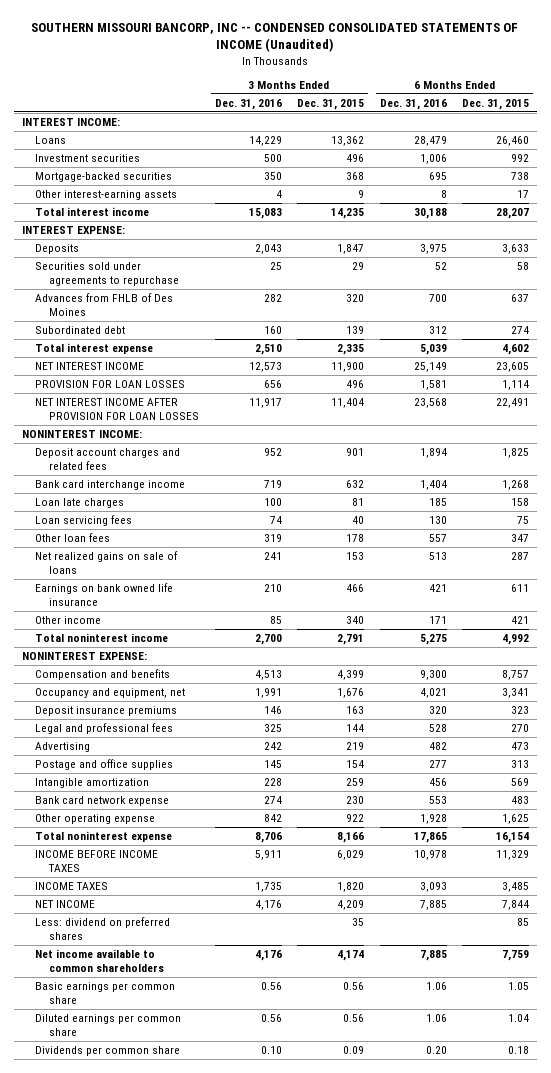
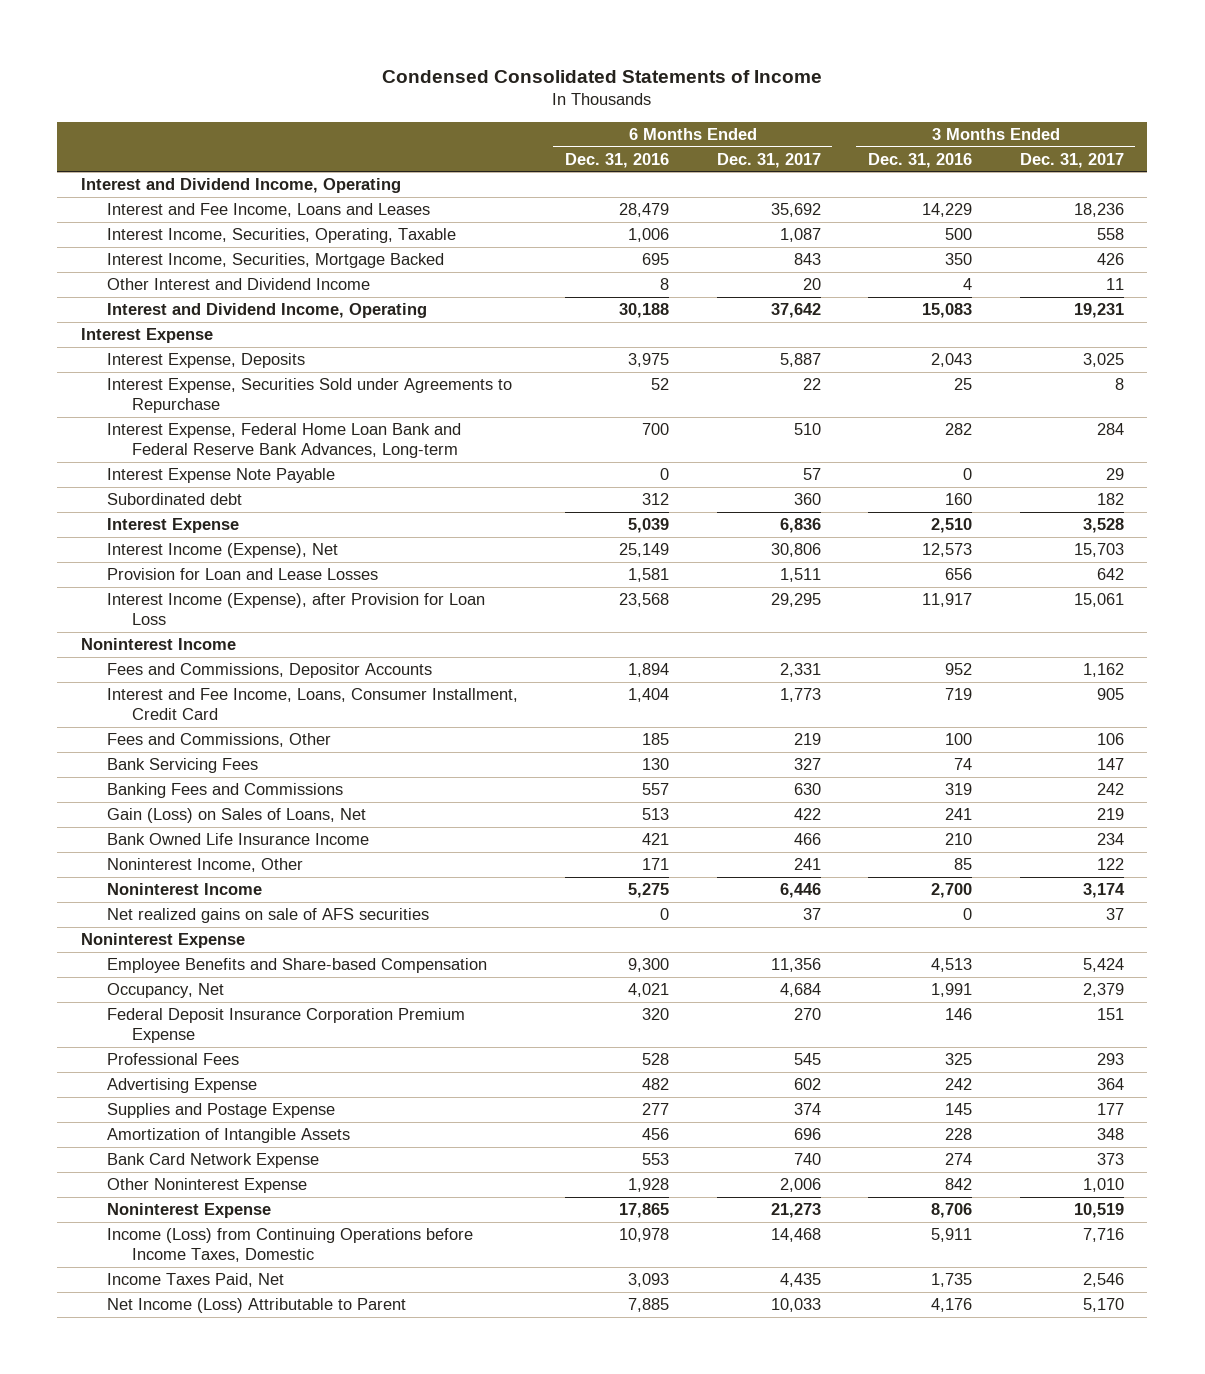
- SOUTHERN MISSOURI BANCORP, INC -- CONDENSED CONSOLIDATED STATEMENTS OF INCOME (Unaudited)
+ Condensed Consolidated Statements of Income
- | 3 Months Ended Dec. 31, 2016 | 3 Months Ended Dec. 31, 2015 | 6 Months Ended Dec. 31, 2016 | 6 Months Ended Dec. 31, 2015
+ | 6 Months Ended Dec. 31, 2016 | 6 Months Ended Dec. 31, 2017 | 3 Months Ended Dec. 31, 2016 | 3 Months Ended Dec. 31, 2017
- INTEREST INCOME:
- Loans | 14,229 | 13,362 | 28,479 | 26,460
- Investment securities | 500 | 496 | 1,006 | 992
- Mortgage-backed securities | 350 | 368 | 695 | 738
- Other interest-earning assets | 4 | 9 | 8 | 17
- Total interest income | 15,083 | 14,235 | 30,188 | 28,207
- INTEREST EXPENSE:
- Deposits | 2,043 | 1,847 | 3,975 | 3,633
- Securities sold under agreements to repurchase | 25 | 29 | 52 | 58
- Advances from FHLB of Des Moines | 282 | 320 | 700 | 637
+ Interest and Dividend Income, Operating
+ Interest and Fee Income, Loans and Leases | 28,479 | 35,692 | 14,229 | 18,236
+ Interest Income, Securities, Operating, Taxable | 1,006 | 1,087 | 500 | 558
+ Interest Income, Securities, Mortgage Backed | 695 | 843 | 350 | 426
+ Other Interest and Dividend Income | 8 | 20 | 4 | 11
+ Interest and Dividend Income, Operating | 30,188 | 37,642 | 15,083 | 19,231
+ Interest Expense
+ Interest Expense, Deposits | 3,975 | 5,887 | 2,043 | 3,025
+ Interest Expense, Securities Sold under Agreements to Repurchase | 52 | 22 | 25 | 8
+ Interest Expense, Federal Home Loan Bank and Federal Reserve Bank Advances, Long-term | 700 | 510 | 282 | 284
+ Interest Expense Note Payable | 0 | 57 | 0 | 29
- Total interest expense | 2,510 | 2,335 | 5,039 | 4,602
- NET INTEREST INCOME | 12,573 | 11,900 | 25,149 | 23,605
- PROVISION FOR LOAN LOSSES | 656 | 496 | 1,581 | 1,114
- NET INTEREST INCOME AFTER PROVISION FOR LOAN LOSSES | 11,917 | 11,404 | 23,568 | 22,491
- NONINTEREST INCOME:
- Deposit account charges and related fees | 952 | 901 | 1,894 | 1,825
- Bank card interchange income | 719 | 632 | 1,404 | 1,268
- Loan late charges | 100 | 81 | 185 | 158
- Loan servicing fees | 74 | 40 | 130 | 75
- Other loan fees | 319 | 178 | 557 | 347
- Net realized gains on sale of loans | 241 | 153 | 513 | 287
- Earnings on bank owned life insurance | 210 | 466 | 421 | 611
- Other income | 85 | 340 | 171 | 421
- Total noninterest income | 2,700 | 2,791 | 5,275 | 4,992
- NONINTEREST EXPENSE:
- Compensation and benefits | 4,513 | 4,399 | 9,300 | 8,757
- Occupancy and equipment, net | 1,991 | 1,676 | 4,021 | 3,341
- Deposit insurance premiums | 146 | 163 | 320 | 323
- Legal and professional fees | 325 | 144 | 528 | 270
- Advertising | 242 | 219 | 482 | 473
- Postage and office supplies | 145 | 154 | 277 | 313
- Intangible amortization | 228 | 259 | 456 | 569
- Bank card network expense | 274 | 230 | 553 | 483
- Other operating expense | 842 | 922 | 1,928 | 1,625
- Total noninterest expense | 8,706 | 8,166 | 17,865 | 16,154
- INCOME BEFORE INCOME TAXES | 5,911 | 6,029 | 10,978 | 11,329
- INCOME TAXES | 1,735 | 1,820 | 3,093 | 3,485
- NET INCOME | 4,176 | 4,209 | 7,885 | 7,844
- Less: dividend on preferred shares | | 35 | | 85
- Net income available to common shareholders | 4,176 | 4,174 | 7,885 | 7,759
- Basic earnings per common share | 0.56 | 0.56 | 1.06 | 1.05
- Diluted earnings per common share | 0.56 | 0.56 | 1.06 | 1.04
- Dividends per common share | 0.10 | 0.09 | 0.20 | 0.18
+ Interest Expense | 5,039 | 6,836 | 2,510 | 3,528
+ Interest Income (Expense), Net | 25,149 | 30,806 | 12,573 | 15,703
+ Provision for Loan and Lease Losses | 1,581 | 1,511 | 656 | 642
+ Interest Income (Expense), after Provision for Loan Loss | 23,568 | 29,295 | 11,917 | 15,061
+ Noninterest Income
+ Fees and Commissions, Depositor Accounts | 1,894 | 2,331 | 952 | 1,162
+ Interest and Fee Income, Loans, Consumer Installment, Credit Card | 1,404 | 1,773 | 719 | 905
+ Fees and Commissions, Other | 185 | 219 | 100 | 106
+ Bank Servicing Fees | 130 | 327 | 74 | 147
+ Banking Fees and Commissions | 557 | 630 | 319 | 242
+ Gain (Loss) on Sales of Loans, Net | 513 | 422 | 241 | 219
+ Bank Owned Life Insurance Income | 421 | 466 | 210 | 234
+ Noninterest Income, Other | 171 | 241 | 85 | 122
+ Noninterest Income | 5,275 | 6,446 | 2,700 | 3,174
+ Net realized gains on sale of AFS securities | 0 | 37 | 0 | 37
+ Noninterest Expense
+ Employee Benefits and Share-based Compensation | 9,300 | 11,356 | 4,513 | 5,424
+ Occupancy, Net | 4,021 | 4,684 | 1,991 | 2,379
+ Federal Deposit Insurance Corporation Premium Expense | 320 | 270 | 146 | 151
+ Professional Fees | 528 | 545 | 325 | 293
+ Advertising Expense | 482 | 602 | 242 | 364
+ Supplies and Postage Expense | 277 | 374 | 145 | 177
+ Amortization of Intangible Assets | 456 | 696 | 228 | 348
+ Bank Card Network Expense | 553 | 740 | 274 | 373
+ Other Noninterest Expense | 1,928 | 2,006 | 842 | 1,010
+ Noninterest Expense | 17,865 | 21,273 | 8,706 | 10,519
+ Income (Loss) from Continuing Operations before Income Taxes, Domestic | 10,978 | 14,468 | 5,911 | 7,716
+ Income Taxes Paid, Net | 3,093 | 4,435 | 1,735 | 2,546
+ Net Income (Loss) Attributable to Parent | 7,885 | 10,033 | 4,176 | 5,170

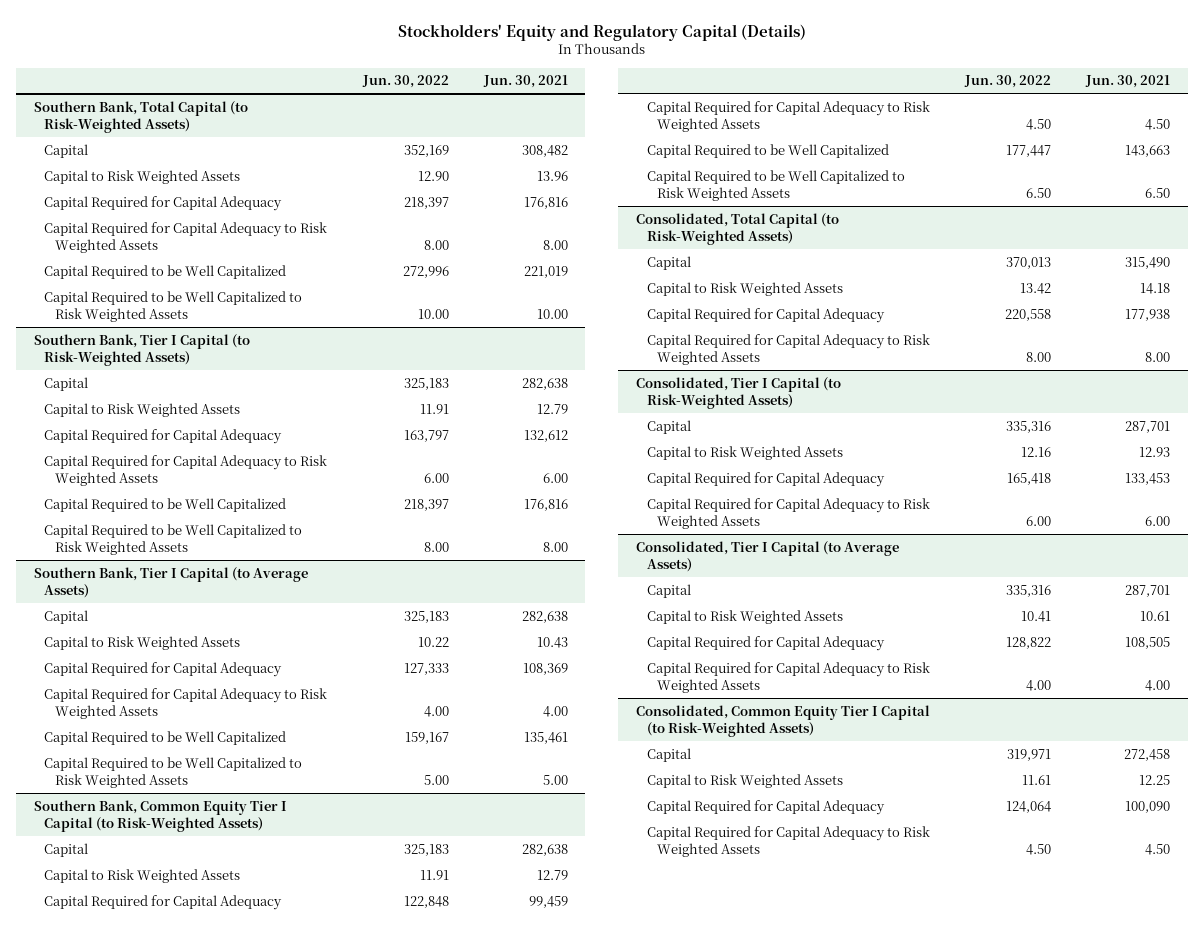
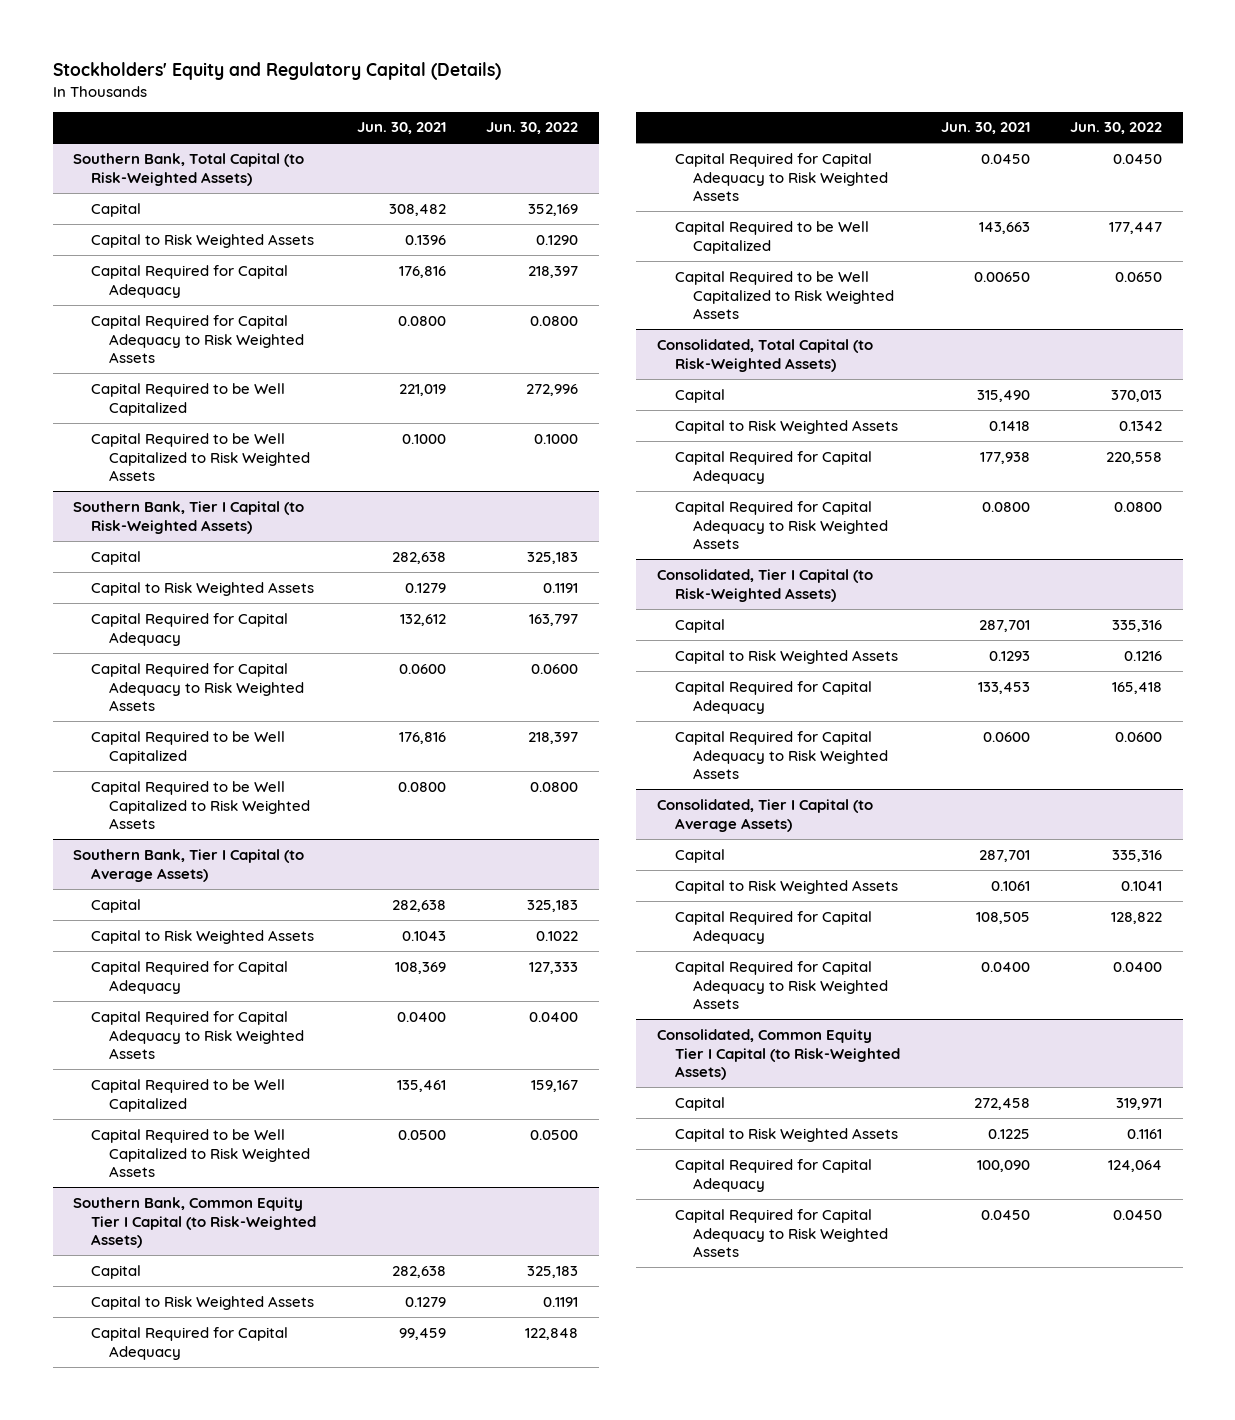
- | Jun. 30, 2022 | Jun. 30, 2021
+ | Jun. 30, 2021 | Jun. 30, 2022
@ Southern Bank, Total Capital (to Risk-Weighted Assets)
- Capital to Risk Weighted Assets | 12.90 | 13.96
+ Capital to Risk Weighted Assets | 0.1396 | 0.1290
- Capital Required for Capital Adequacy to Risk Weighted Assets | 8.00 | 8.00
+ Capital Required for Capital Adequacy to Risk Weighted Assets | 0.0800 | 0.0800
- Capital Required to be Well Capitalized to Risk Weighted Assets | 10.00 | 10.00
+ Capital Required to be Well Capitalized to Risk Weighted Assets | 0.1000 | 0.1000
@ Southern Bank, Tier I Capital (to Risk-Weighted Assets)
- Capital to Risk Weighted Assets | 11.91 | 12.79
+ Capital to Risk Weighted Assets | 0.1279 | 0.1191
- Capital Required for Capital Adequacy to Risk Weighted Assets | 6.00 | 6.00
+ Capital Required for Capital Adequacy to Risk Weighted Assets | 0.0600 | 0.0600
- Capital Required to be Well Capitalized to Risk Weighted Assets | 8.00 | 8.00
+ Capital Required to be Well Capitalized to Risk Weighted Assets | 0.0800 | 0.0800
@ Southern Bank, Tier I Capital (to Average Assets)
- Capital to Risk Weighted Assets | 10.22 | 10.43
+ Capital to Risk Weighted Assets | 0.1043 | 0.1022
- Capital Required for Capital Adequacy to Risk Weighted Assets | 4.00 | 4.00
+ Capital Required for Capital Adequacy to Risk Weighted Assets | 0.0400 | 0.0400
- Capital Required to be Well Capitalized to Risk Weighted Assets | 5.00 | 5.00
+ Capital Required to be Well Capitalized to Risk Weighted Assets | 0.0500 | 0.0500
@ Southern Bank, Common Equity Tier I Capital (to Risk-Weighted Assets)
- Capital to Risk Weighted Assets | 11.91 | 12.79
+ Capital to Risk Weighted Assets | 0.1279 | 0.1191
- Capital Required for Capital Adequacy to Risk Weighted Assets | 4.50 | 4.50
+ Capital Required for Capital Adequacy to Risk Weighted Assets | 0.0450 | 0.0450
- Capital Required to be Well Capitalized to Risk Weighted Assets | 6.50 | 6.50
+ Capital Required to be Well Capitalized to Risk Weighted Assets | 0.00650 | 0.0650
@ Consolidated, Total Capital (to Risk-Weighted Assets)
- Capital to Risk Weighted Assets | 13.42 | 14.18
+ Capital to Risk Weighted Assets | 0.1418 | 0.1342
- Capital Required for Capital Adequacy to Risk Weighted Assets | 8.00 | 8.00
+ Capital Required for Capital Adequacy to Risk Weighted Assets | 0.0800 | 0.0800
@ Consolidated, Tier I Capital (to Risk-Weighted Assets)
- Capital to Risk Weighted Assets | 12.16 | 12.93
+ Capital to Risk Weighted Assets | 0.1293 | 0.1216
- Capital Required for Capital Adequacy to Risk Weighted Assets | 6.00 | 6.00
+ Capital Required for Capital Adequacy to Risk Weighted Assets | 0.0600 | 0.0600
@ Consolidated, Tier I Capital (to Average Assets)
- Capital to Risk Weighted Assets | 10.41 | 10.61
+ Capital to Risk Weighted Assets | 0.1061 | 0.1041
- Capital Required for Capital Adequacy to Risk Weighted Assets | 4.00 | 4.00
+ Capital Required for Capital Adequacy to Risk Weighted Assets | 0.0400 | 0.0400
@ Consolidated, Common Equity Tier I Capital (to Risk-Weighted Assets)
- Capital to Risk Weighted Assets | 11.61 | 12.25
+ Capital to Risk Weighted Assets | 0.1225 | 0.1161
- Capital Required for Capital Adequacy to Risk Weighted Assets | 4.50 | 4.50
+ Capital Required for Capital Adequacy to Risk Weighted Assets | 0.0450 | 0.0450

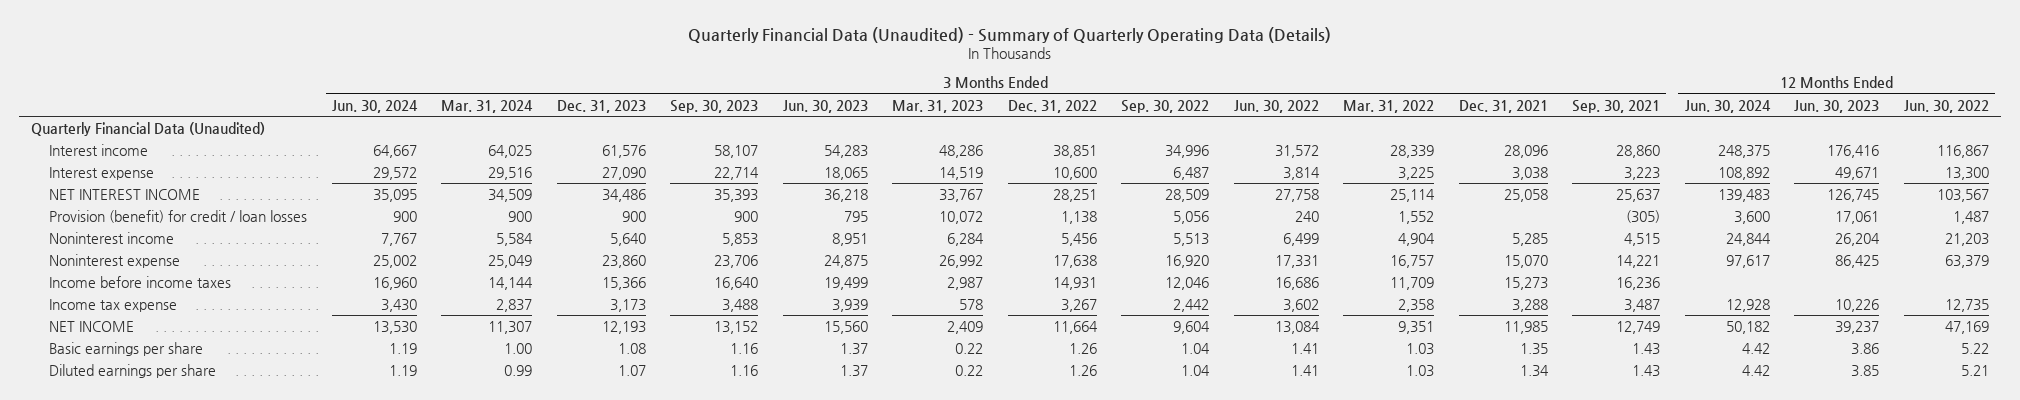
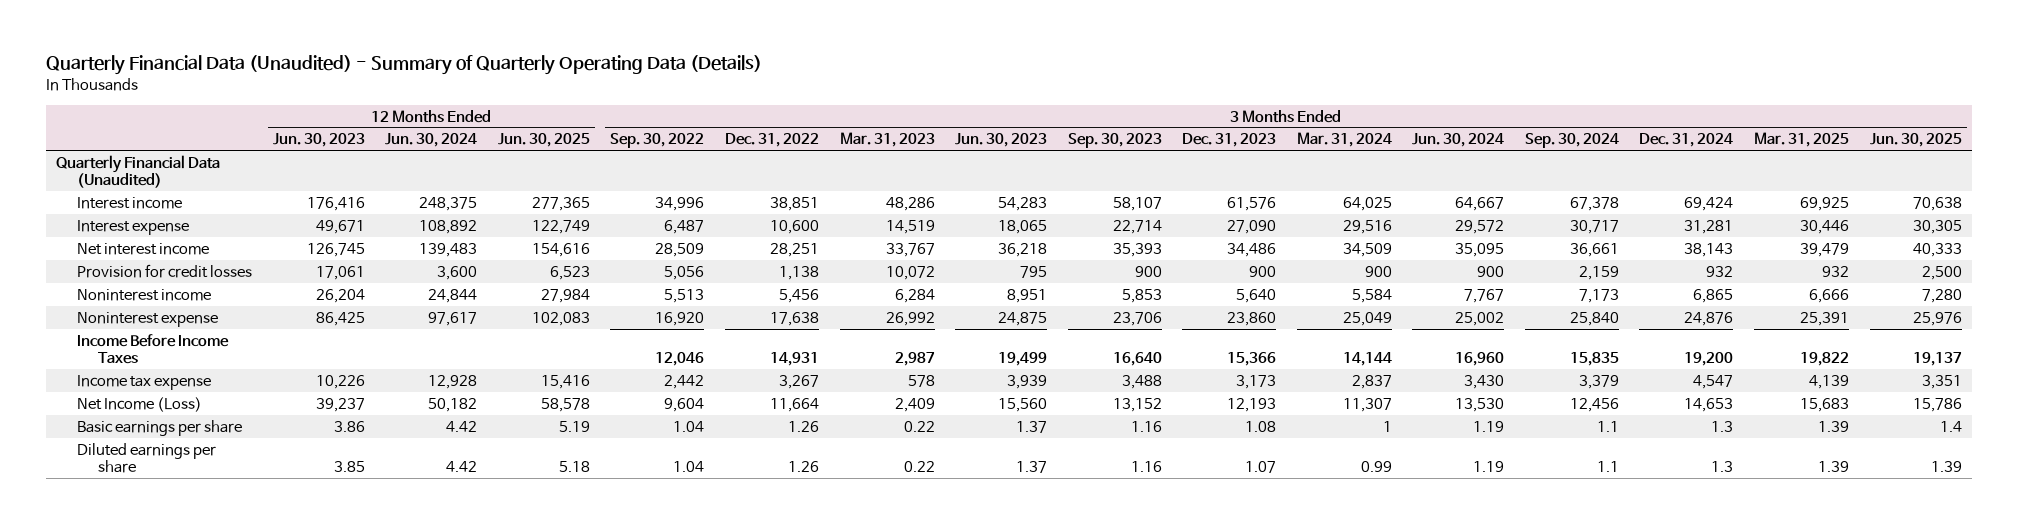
- | 3 Months Ended Jun. 30, 2024 | 3 Months Ended Mar. 31, 2024 | 3 Months Ended Dec. 31, 2023 | 3 Months Ended Sep. 30, 2023 | 3 Months Ended Jun. 30, 2023 | 3 Months Ended Mar. 31, 2023 | 3 Months Ended Dec. 31, 2022 | 3 Months Ended Sep. 30, 2022 | 3 Months Ended Jun. 30, 2022 | 3 Months Ended Mar. 31, 2022 | 3 Months Ended Dec. 31, 2021 | 3 Months Ended Sep. 30, 2021 | 12 Months Ended Jun. 30, 2024 | 12 Months Ended Jun. 30, 2023 | 12 Months Ended Jun. 30, 2022
+ | 12 Months Ended Jun. 30, 2023 | 12 Months Ended Jun. 30, 2024 | 12 Months Ended Jun. 30, 2025 | 3 Months Ended Sep. 30, 2022 | 3 Months Ended Dec. 31, 2022 | 3 Months Ended Mar. 31, 2023 | 3 Months Ended Jun. 30, 2023 | 3 Months Ended Sep. 30, 2023 | 3 Months Ended Dec. 31, 2023 | 3 Months Ended Mar. 31, 2024 | 3 Months Ended Jun. 30, 2024 | 3 Months Ended Sep. 30, 2024 | 3 Months Ended Dec. 31, 2024 | 3 Months Ended Mar. 31, 2025 | 3 Months Ended Jun. 30, 2025
- NET INTEREST INCOME | 35,095 | 34,509 | 34,486 | 35,393 | 36,218 | 33,767 | 28,251 | 28,509 | 27,758 | 25,114 | 25,058 | 25,637 | 139,483 | 126,745 | 103,567
- Provision (benefit) for credit / loan losses | 900 | 900 | 900 | 900 | 795 | 10,072 | 1,138 | 5,056 | 240 | 1,552 | | (305) | 3,600 | 17,061 | 1,487
+ Net interest income | 126,745 | 139,483 | 154,616 | 28,509 | 28,251 | 33,767 | 36,218 | 35,393 | 34,486 | 34,509 | 35,095 | 36,661 | 38,143 | 39,479 | 40,333
+ Provision for credit losses | 17,061 | 3,600 | 6,523 | 5,056 | 1,138 | 10,072 | 795 | 900 | 900 | 900 | 900 | 2,159 | 932 | 932 | 2,500
- Income before income taxes | 16,960 | 14,144 | 15,366 | 16,640 | 19,499 | 2,987 | 14,931 | 12,046 | 16,686 | 11,709 | 15,273 | 16,236 | | |
+ Income Before Income Taxes | | | | 12,046 | 14,931 | 2,987 | 19,499 | 16,640 | 15,366 | 14,144 | 16,960 | 15,835 | 19,200 | 19,822 | 19,137
- NET INCOME | 13,530 | 11,307 | 12,193 | 13,152 | 15,560 | 2,409 | 11,664 | 9,604 | 13,084 | 9,351 | 11,985 | 12,749 | 50,182 | 39,237 | 47,169
- Basic earnings per share | 1.19 | 1.00 | 1.08 | 1.16 | 1.37 | 0.22 | 1.26 | 1.04 | 1.41 | 1.03 | 1.35 | 1.43 | 4.42 | 3.86 | 5.22
+ Net Income (Loss) | 39,237 | 50,182 | 58,578 | 9,604 | 11,664 | 2,409 | 15,560 | 13,152 | 12,193 | 11,307 | 13,530 | 12,456 | 14,653 | 15,683 | 15,786
+ Basic earnings per share | 3.86 | 4.42 | 5.19 | 1.04 | 1.26 | 0.22 | 1.37 | 1.16 | 1.08 | 1 | 1.19 | 1.1 | 1.3 | 1.39 | 1.4

